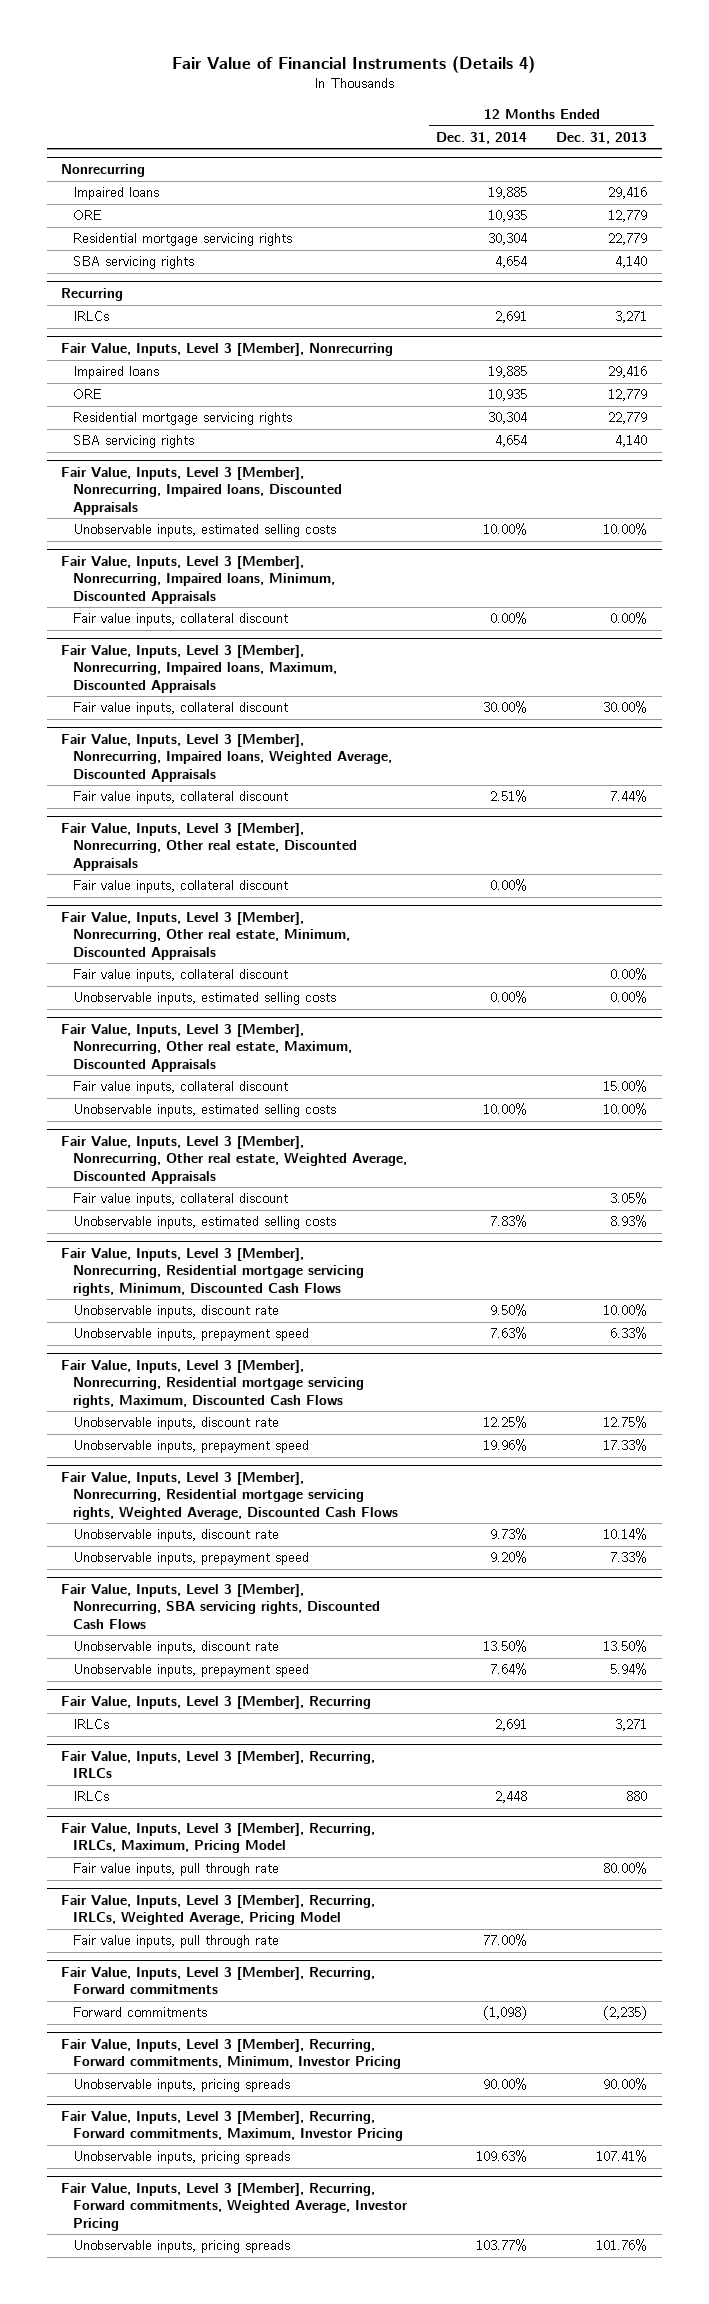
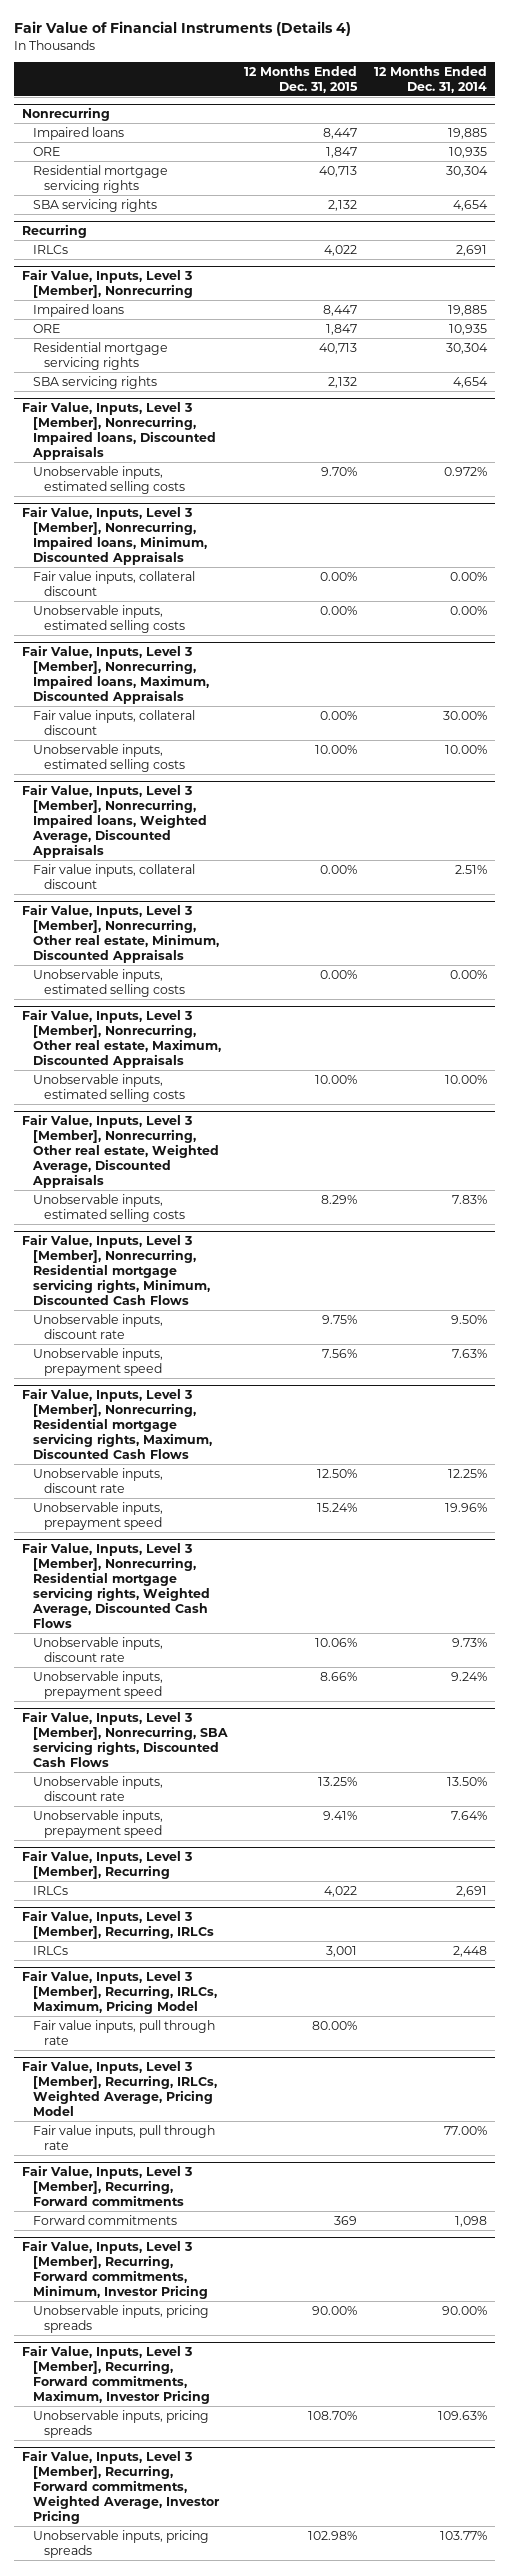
- | 12 Months Ended Dec. 31, 2014 | 12 Months Ended Dec. 31, 2013
+ | 12 Months Ended Dec. 31, 2015 | 12 Months Ended Dec. 31, 2014
@ Fair Value, Inputs, Level 3 [Member], Nonrecurring, Impaired loans, Discounted Appraisals
- Unobservable inputs, estimated selling costs | 10.00% | 10.00%
+ Unobservable inputs, estimated selling costs | 9.70% | 0.972%
@ Fair Value, Inputs, Level 3 [Member], Nonrecurring, Impaired loans, Minimum, Discounted Appraisals
+ Unobservable inputs, estimated selling costs | 0.00% | 0.00%
@ Fair Value, Inputs, Level 3 [Member], Nonrecurring, Impaired loans, Maximum, Discounted Appraisals
+ Unobservable inputs, estimated selling costs | 10.00% | 10.00%
- Fair Value, Inputs, Level 3 [Member], Nonrecurring, Other real estate, Discounted Appraisals
- Fair value inputs, collateral discount | 0.00% |
@ Fair Value, Inputs, Level 3 [Member], Nonrecurring, Other real estate, Minimum, Discounted Appraisals
- Fair value inputs, collateral discount | | 0.00%
@ Fair Value, Inputs, Level 3 [Member], Nonrecurring, Other real estate, Maximum, Discounted Appraisals
- Fair value inputs, collateral discount | | 15.00%
@ Fair Value, Inputs, Level 3 [Member], Nonrecurring, Other real estate, Weighted Average, Discounted Appraisals
- Fair value inputs, collateral discount | | 3.05%
@ Fair Value, Inputs, Level 3 [Member], Nonrecurring, Residential mortgage servicing rights, Weighted Average, Discounted Cash Flows
- Unobservable inputs, prepayment speed | 9.20% | 7.33%
+ Unobservable inputs, prepayment speed | 8.66% | 9.24%
@ Fair Value, Inputs, Level 3 [Member], Recurring, Forward commitments
- Forward commitments | (1,098) | (2,235)
+ Forward commitments | 369 | 1,098

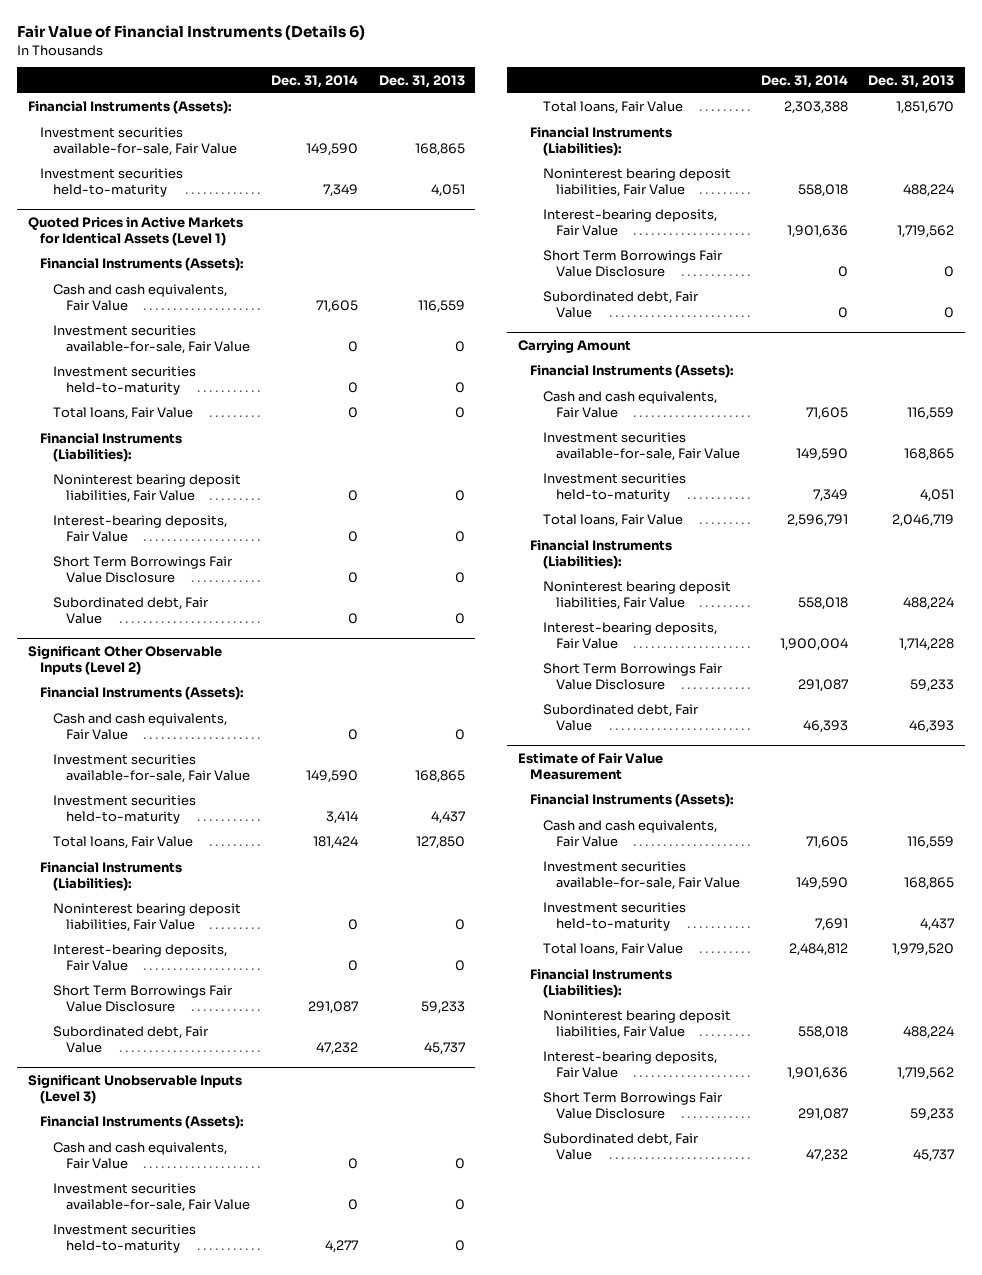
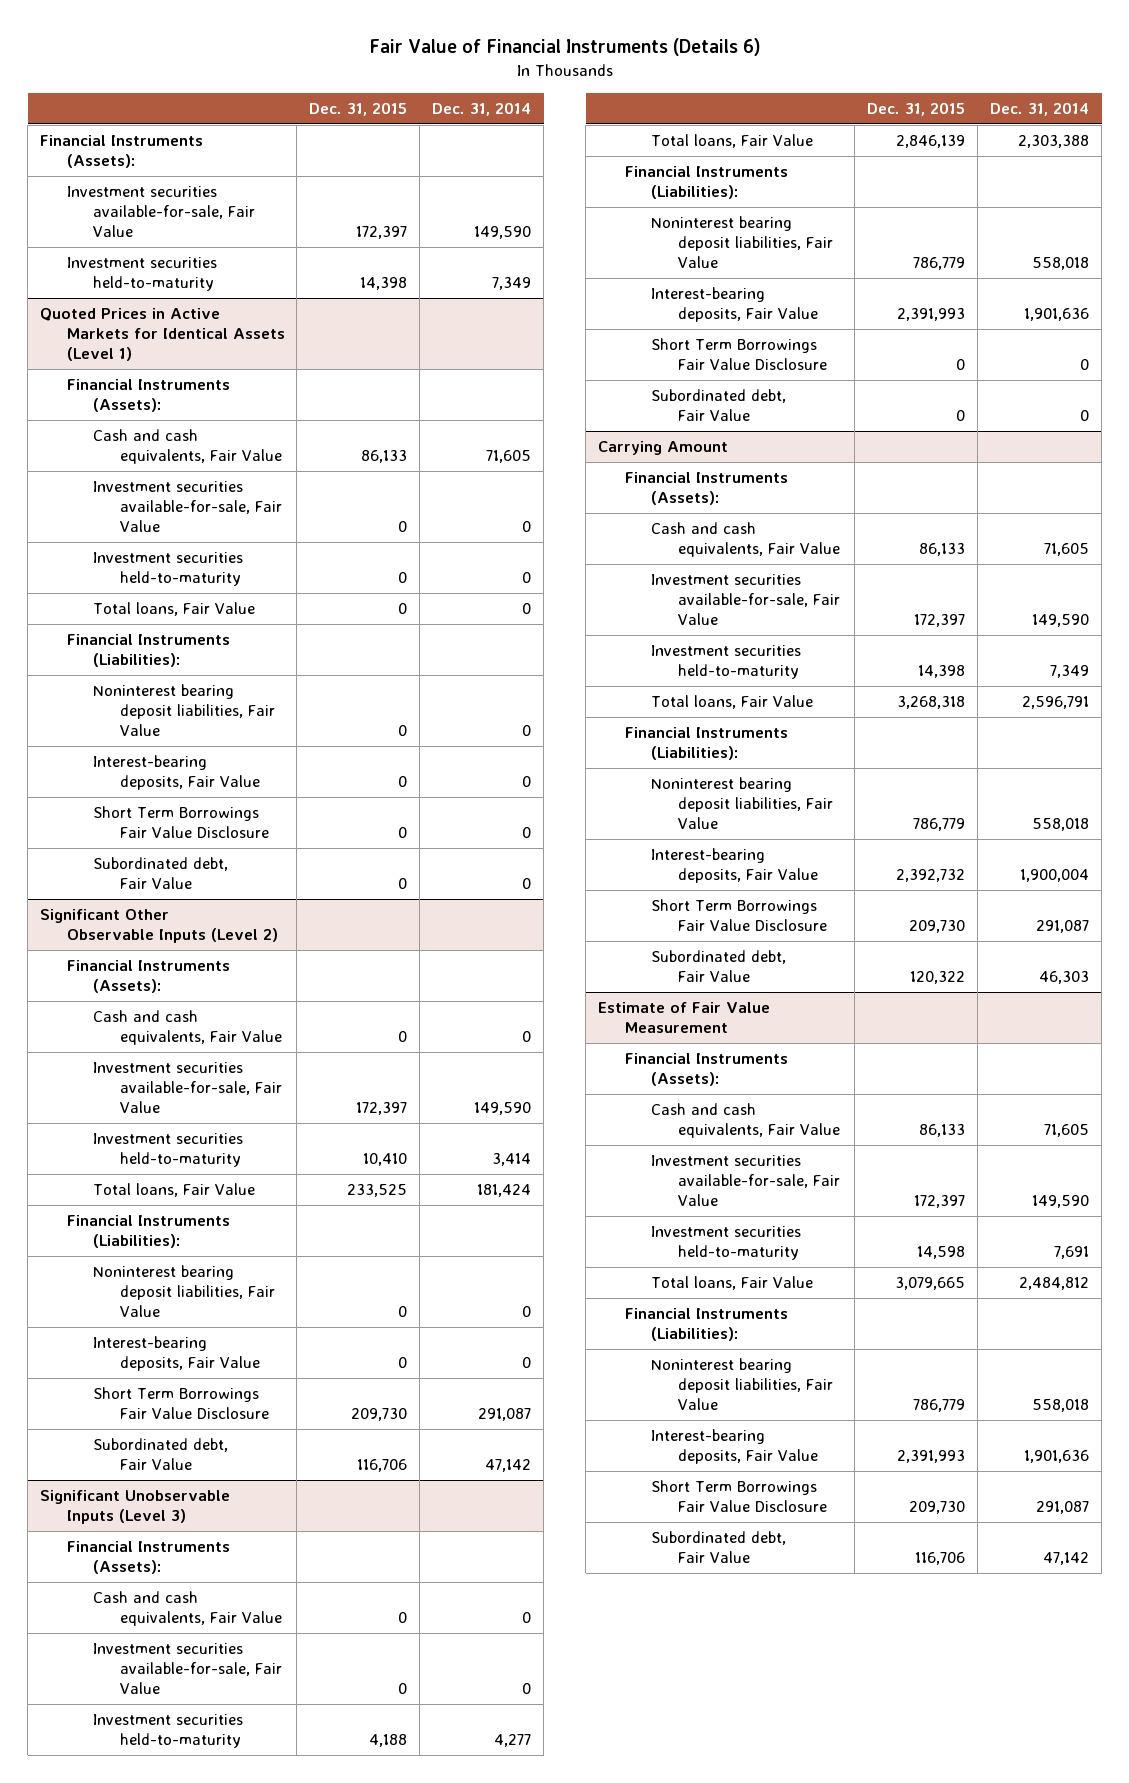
- | Dec. 31, 2014 | Dec. 31, 2013
+ | Dec. 31, 2015 | Dec. 31, 2014
@ Significant Other Observable Inputs (Level 2)
- Subordinated debt, Fair Value | 47,232 | 45,737
+ Subordinated debt, Fair Value | 116,706 | 47,142
@ Carrying Amount
- Subordinated debt, Fair Value | 46,393 | 46,393
+ Subordinated debt, Fair Value | 120,322 | 46,303
@ Estimate of Fair Value Measurement
- Subordinated debt, Fair Value | 47,232 | 45,737
+ Subordinated debt, Fair Value | 116,706 | 47,142

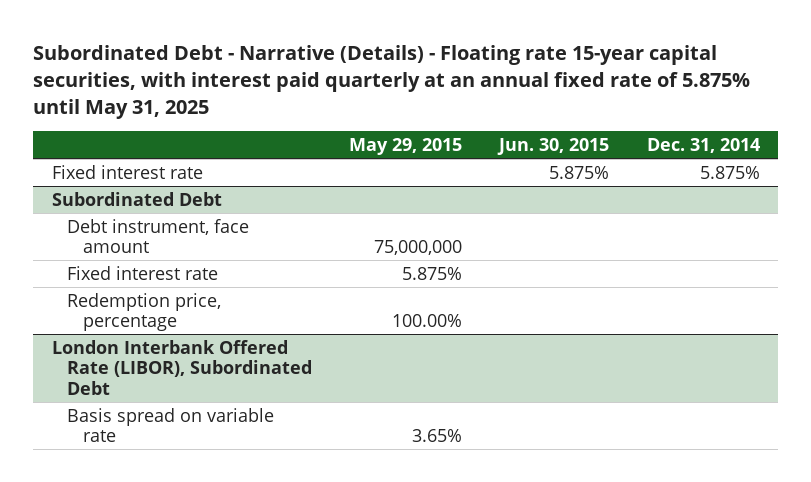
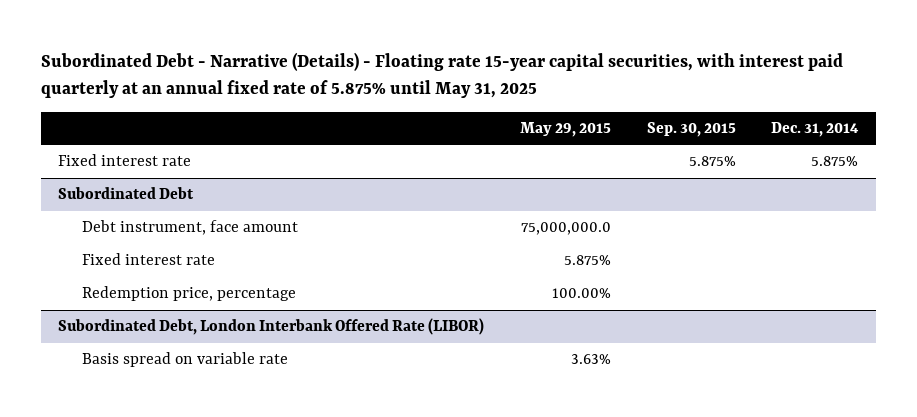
- | May 29, 2015 | Jun. 30, 2015 | Dec. 31, 2014
+ | May 29, 2015 | Sep. 30, 2015 | Dec. 31, 2014
@ Subordinated Debt
- Debt instrument, face amount | 75,000,000 | |
+ Debt instrument, face amount | 75,000,000.0 | |
- London Interbank Offered Rate (LIBOR), Subordinated Debt
- Basis spread on variable rate | 3.65% | |
+ Subordinated Debt, London Interbank Offered Rate (LIBOR)
+ Basis spread on variable rate | 3.63% | |

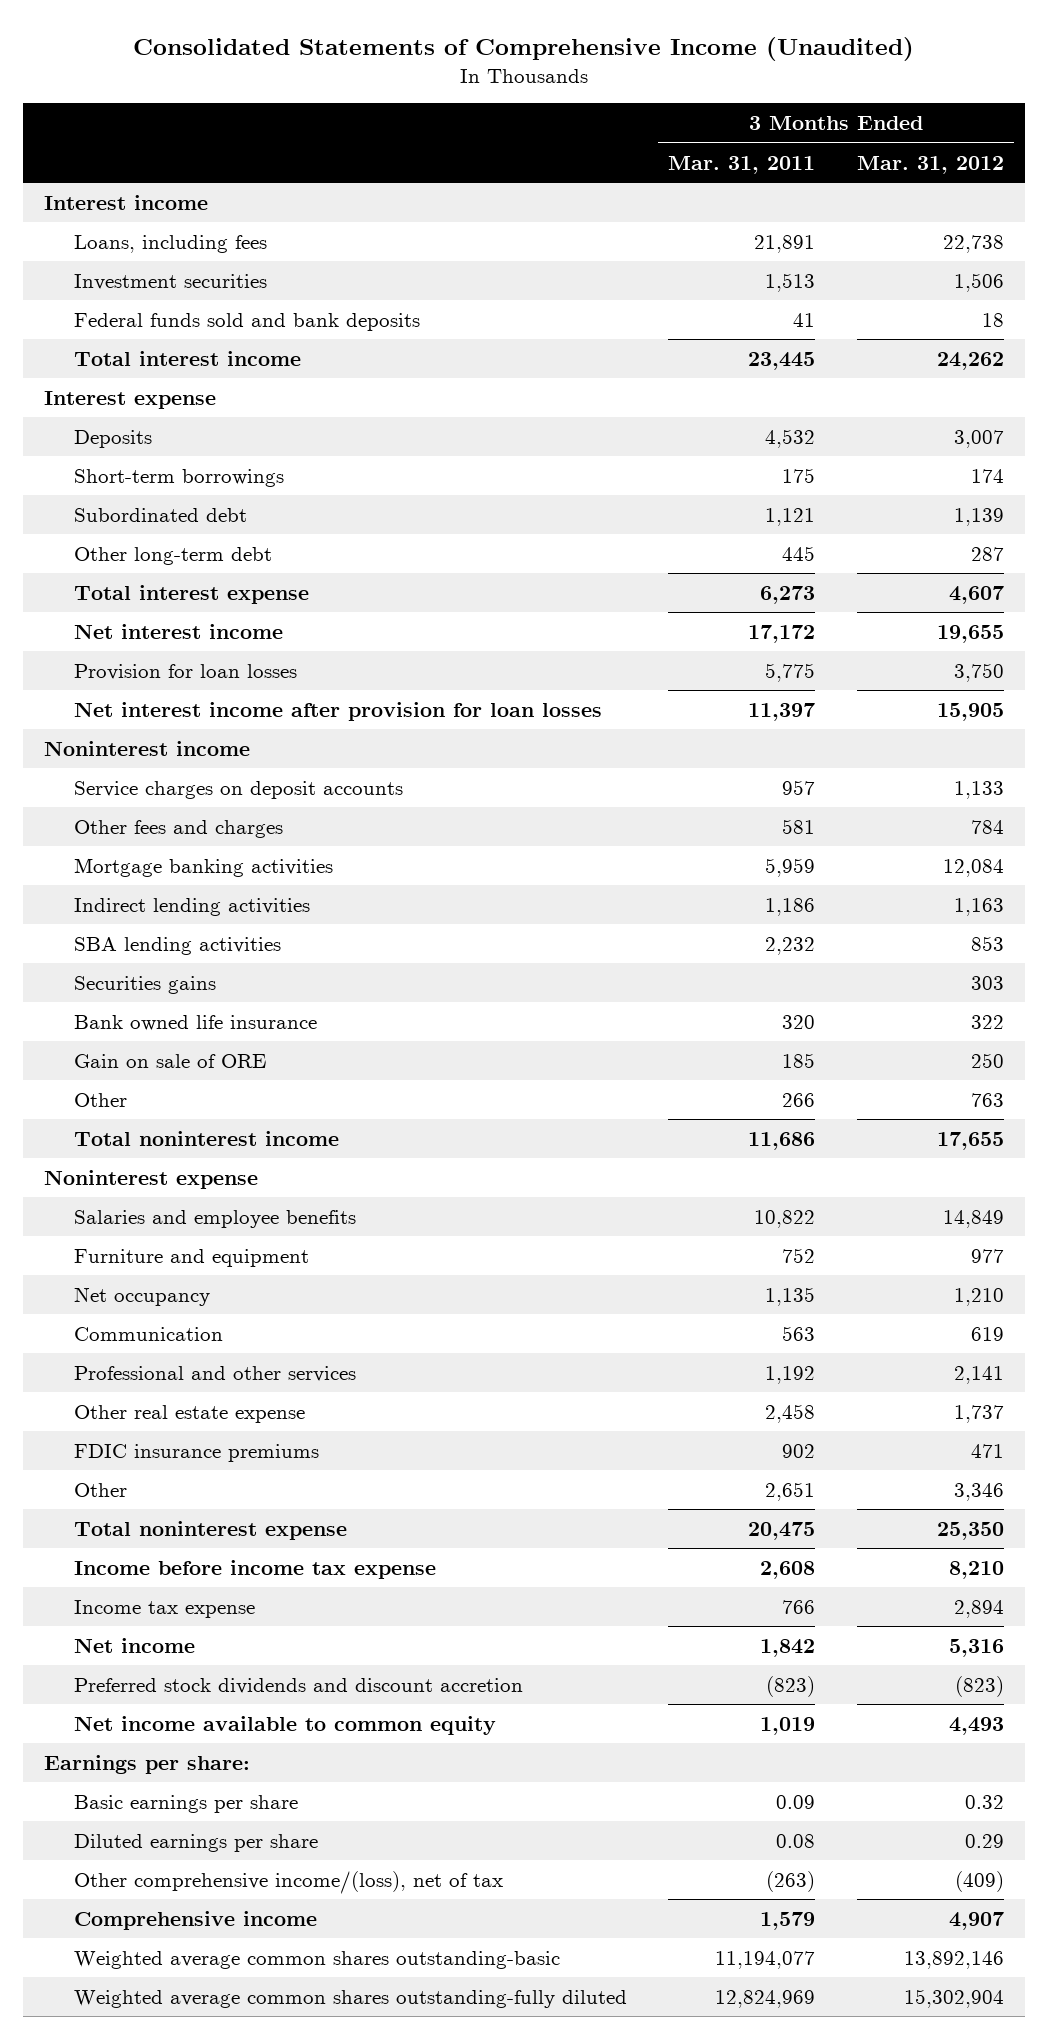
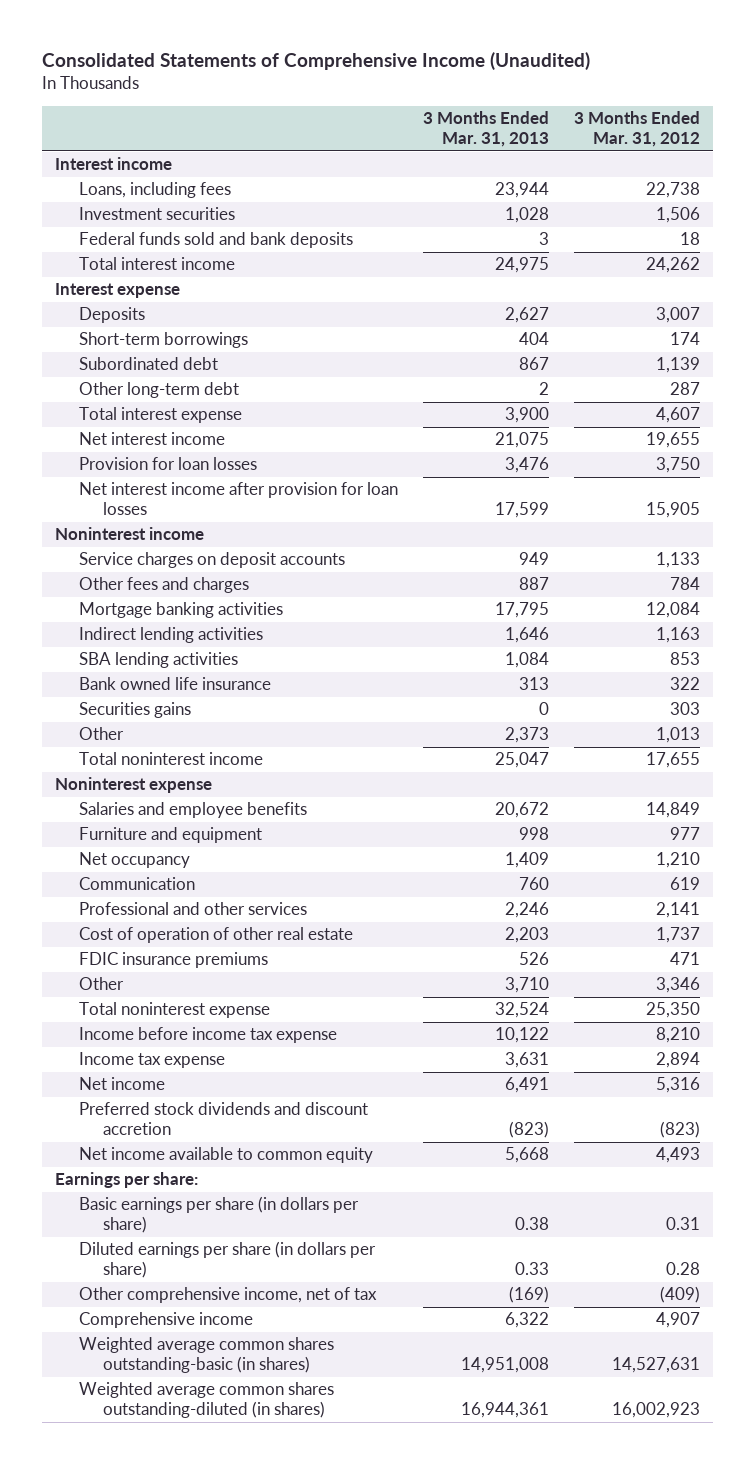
- | 3 Months Ended Mar. 31, 2011 | 3 Months Ended Mar. 31, 2012
+ | 3 Months Ended Mar. 31, 2013 | 3 Months Ended Mar. 31, 2012
- Gain on sale of ORE | 185 | 250
- Other | 266 | 763
moved down: Securities gains | 0 | 303
+ Other | 2,373 | 1,013
- Other real estate expense | 2,458 | 1,737
+ Cost of operation of other real estate | 2,203 | 1,737
- Basic earnings per share | 0.09 | 0.32
- Diluted earnings per share | 0.08 | 0.29
- Other comprehensive income/(loss), net of tax | (263) | (409)
+ Basic earnings per share (in dollars per share) | 0.38 | 0.31
+ Diluted earnings per share (in dollars per share) | 0.33 | 0.28
+ Other comprehensive income, net of tax | (169) | (409)
- Weighted average common shares outstanding-basic | 11,194,077 | 13,892,146
- Weighted average common shares outstanding-fully diluted | 12,824,969 | 15,302,904
+ Weighted average common shares outstanding-basic (in shares) | 14,951,008 | 14,527,631
+ Weighted average common shares outstanding-diluted (in shares) | 16,944,361 | 16,002,923

